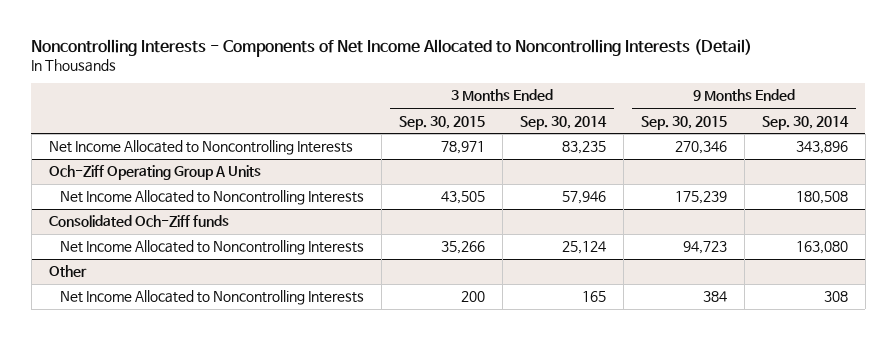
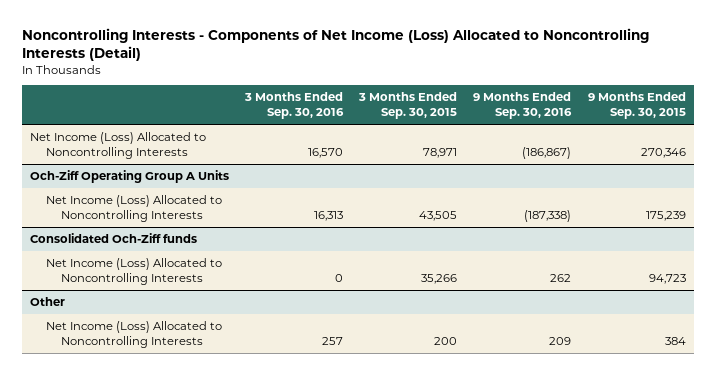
- Noncontrolling Interests - Components of Net Income Allocated to Noncontrolling Interests (Detail)
+ Noncontrolling Interests - Components of Net Income (Loss) Allocated to Noncontrolling Interests (Detail)
- | 3 Months Ended Sep. 30, 2015 | 3 Months Ended Sep. 30, 2014 | 9 Months Ended Sep. 30, 2015 | 9 Months Ended Sep. 30, 2014
+ | 3 Months Ended Sep. 30, 2016 | 3 Months Ended Sep. 30, 2015 | 9 Months Ended Sep. 30, 2016 | 9 Months Ended Sep. 30, 2015
- Net Income Allocated to Noncontrolling Interests | 78,971 | 83,235 | 270,346 | 343,896
+ Net Income (Loss) Allocated to Noncontrolling Interests | 16,570 | 78,971 | (186,867) | 270,346
@ Och-Ziff Operating Group A Units
- Net Income Allocated to Noncontrolling Interests | 43,505 | 57,946 | 175,239 | 180,508
+ Net Income (Loss) Allocated to Noncontrolling Interests | 16,313 | 43,505 | (187,338) | 175,239
@ Consolidated Och-Ziff funds
- Net Income Allocated to Noncontrolling Interests | 35,266 | 25,124 | 94,723 | 163,080
+ Net Income (Loss) Allocated to Noncontrolling Interests | 0 | 35,266 | 262 | 94,723
@ Other
- Net Income Allocated to Noncontrolling Interests | 200 | 165 | 384 | 308
+ Net Income (Loss) Allocated to Noncontrolling Interests | 257 | 200 | 209 | 384

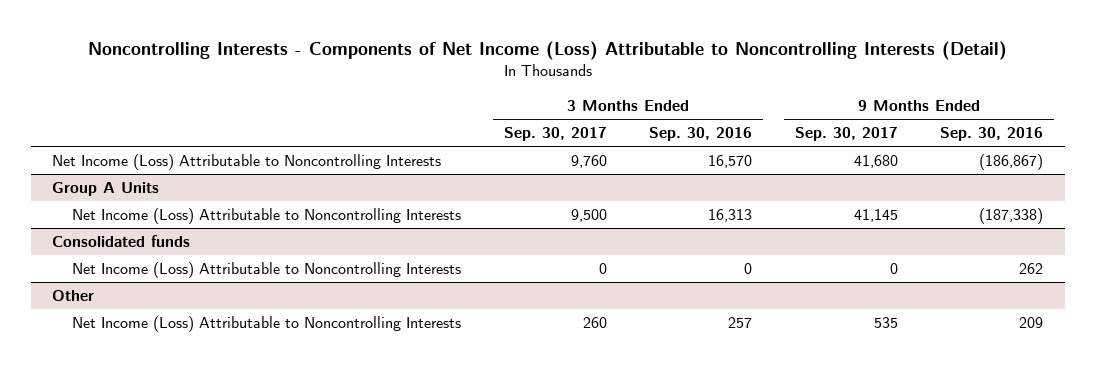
- Noncontrolling Interests - Components of Net Income (Loss) Allocated to Noncontrolling Interests (Detail)
+ Noncontrolling Interests - Components of Net Income (Loss) Attributable to Noncontrolling Interests (Detail)
- | 3 Months Ended Sep. 30, 2016 | 3 Months Ended Sep. 30, 2015 | 9 Months Ended Sep. 30, 2016 | 9 Months Ended Sep. 30, 2015
+ | 3 Months Ended Sep. 30, 2017 | 3 Months Ended Sep. 30, 2016 | 9 Months Ended Sep. 30, 2017 | 9 Months Ended Sep. 30, 2016
- Net Income (Loss) Allocated to Noncontrolling Interests | 16,570 | 78,971 | (186,867) | 270,346
- Och-Ziff Operating Group A Units
- Net Income (Loss) Allocated to Noncontrolling Interests | 16,313 | 43,505 | (187,338) | 175,239
- Consolidated Och-Ziff funds
- Net Income (Loss) Allocated to Noncontrolling Interests | 0 | 35,266 | 262 | 94,723
+ Net Income (Loss) Attributable to Noncontrolling Interests | 9,760 | 16,570 | 41,680 | (186,867)
+ Group A Units
+ Net Income (Loss) Attributable to Noncontrolling Interests | 9,500 | 16,313 | 41,145 | (187,338)
+ Consolidated funds
+ Net Income (Loss) Attributable to Noncontrolling Interests | 0 | 0 | 0 | 262
@ Other
- Net Income (Loss) Allocated to Noncontrolling Interests | 257 | 200 | 209 | 384
+ Net Income (Loss) Attributable to Noncontrolling Interests | 260 | 257 | 535 | 209

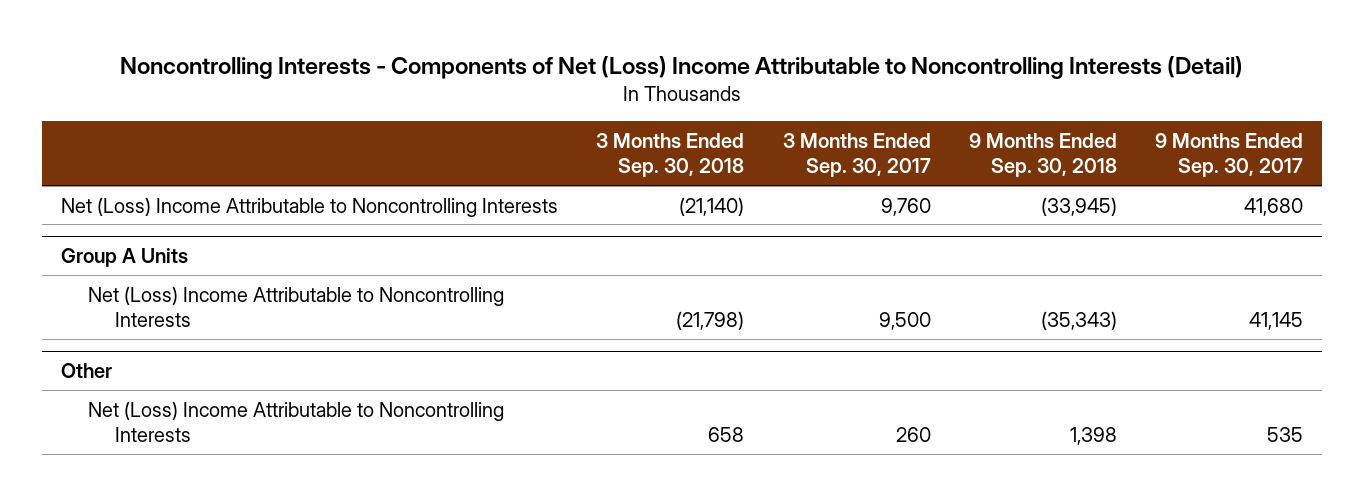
- Noncontrolling Interests - Components of Net Income (Loss) Attributable to Noncontrolling Interests (Detail)
+ Noncontrolling Interests - Components of Net (Loss) Income Attributable to Noncontrolling Interests (Detail)
- | 3 Months Ended Sep. 30, 2017 | 3 Months Ended Sep. 30, 2016 | 9 Months Ended Sep. 30, 2017 | 9 Months Ended Sep. 30, 2016
+ | 3 Months Ended Sep. 30, 2018 | 3 Months Ended Sep. 30, 2017 | 9 Months Ended Sep. 30, 2018 | 9 Months Ended Sep. 30, 2017
- Net Income (Loss) Attributable to Noncontrolling Interests | 9,760 | 16,570 | 41,680 | (186,867)
+ Net (Loss) Income Attributable to Noncontrolling Interests | (21,140) | 9,760 | (33,945) | 41,680
@ Group A Units
- Net Income (Loss) Attributable to Noncontrolling Interests | 9,500 | 16,313 | 41,145 | (187,338)
- Consolidated funds
- Net Income (Loss) Attributable to Noncontrolling Interests | 0 | 0 | 0 | 262
@ Group A Units
+ Net (Loss) Income Attributable to Noncontrolling Interests | (21,798) | 9,500 | (35,343) | 41,145
@ Other
- Net Income (Loss) Attributable to Noncontrolling Interests | 260 | 257 | 535 | 209
+ Net (Loss) Income Attributable to Noncontrolling Interests | 658 | 260 | 1,398 | 535

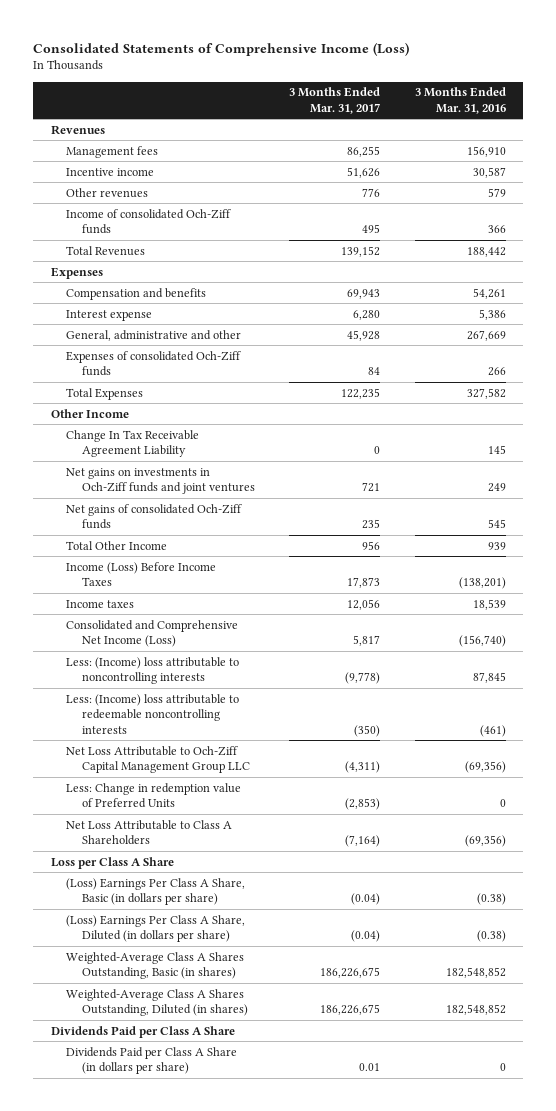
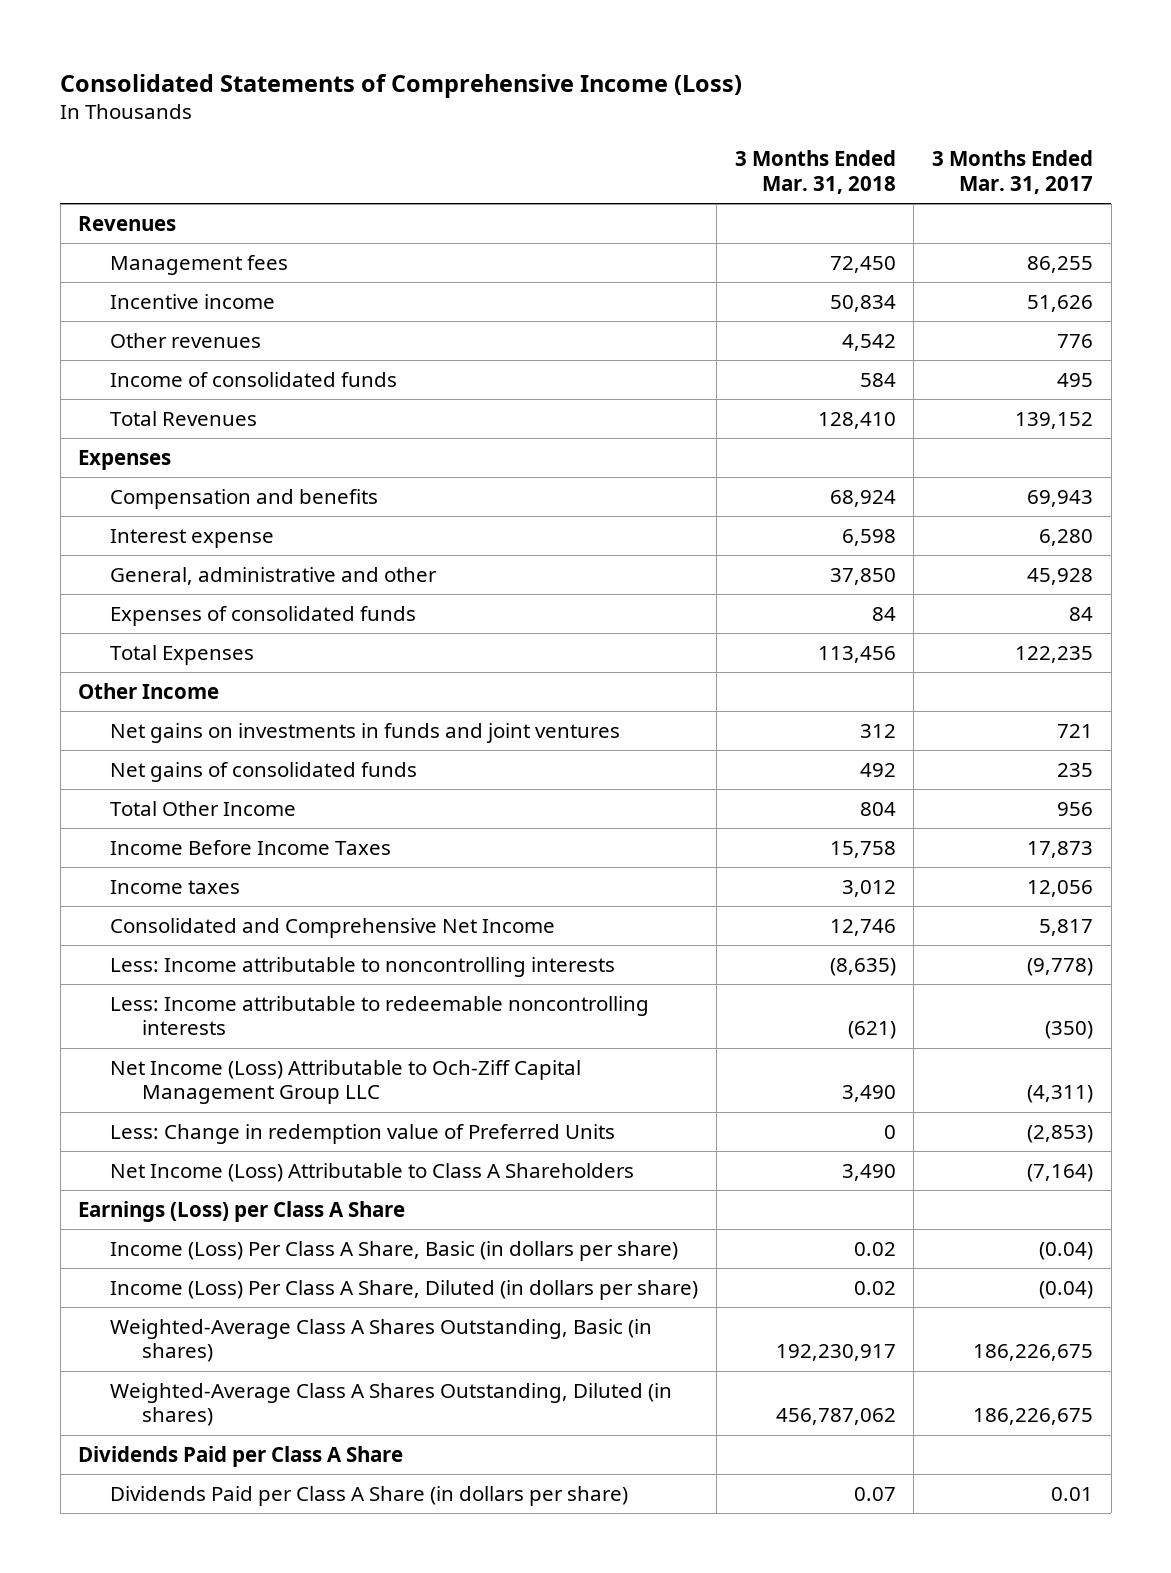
- | 3 Months Ended Mar. 31, 2017 | 3 Months Ended Mar. 31, 2016
+ | 3 Months Ended Mar. 31, 2018 | 3 Months Ended Mar. 31, 2017
- Income of consolidated Och-Ziff funds | 495 | 366
+ Income of consolidated funds | 584 | 495
- Expenses of consolidated Och-Ziff funds | 84 | 266
+ Expenses of consolidated funds | 84 | 84
- Change In Tax Receivable Agreement Liability | 0 | 145
- Net gains on investments in Och-Ziff funds and joint ventures | 721 | 249
- Net gains of consolidated Och-Ziff funds | 235 | 545
+ Net gains on investments in funds and joint ventures | 312 | 721
+ Net gains of consolidated funds | 492 | 235
- Income (Loss) Before Income Taxes | 17,873 | (138,201)
+ Income Before Income Taxes | 15,758 | 17,873
- Consolidated and Comprehensive Net Income (Loss) | 5,817 | (156,740)
- Less: (Income) loss attributable to noncontrolling interests | (9,778) | 87,845
- Less: (Income) loss attributable to redeemable noncontrolling interests | (350) | (461)
- Net Loss Attributable to Och-Ziff Capital Management Group LLC | (4,311) | (69,356)
+ Consolidated and Comprehensive Net Income | 12,746 | 5,817
+ Less: Income attributable to noncontrolling interests | (8,635) | (9,778)
+ Less: Income attributable to redeemable noncontrolling interests | (621) | (350)
+ Net Income (Loss) Attributable to Och-Ziff Capital Management Group LLC | 3,490 | (4,311)
- Net Loss Attributable to Class A Shareholders | (7,164) | (69,356)
- Loss per Class A Share
- (Loss) Earnings Per Class A Share, Basic (in dollars per share) | (0.04) | (0.38)
- (Loss) Earnings Per Class A Share, Diluted (in dollars per share) | (0.04) | (0.38)
+ Net Income (Loss) Attributable to Class A Shareholders | 3,490 | (7,164)
+ Earnings (Loss) per Class A Share
+ Income (Loss) Per Class A Share, Basic (in dollars per share) | 0.02 | (0.04)
+ Income (Loss) Per Class A Share, Diluted (in dollars per share) | 0.02 | (0.04)

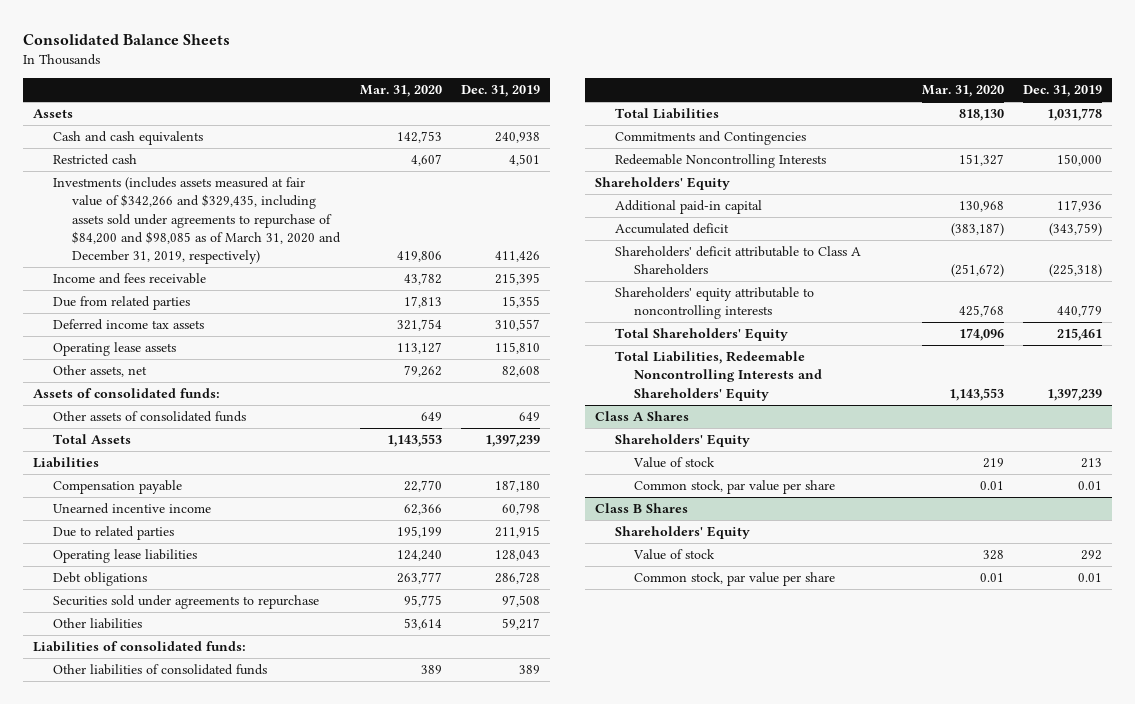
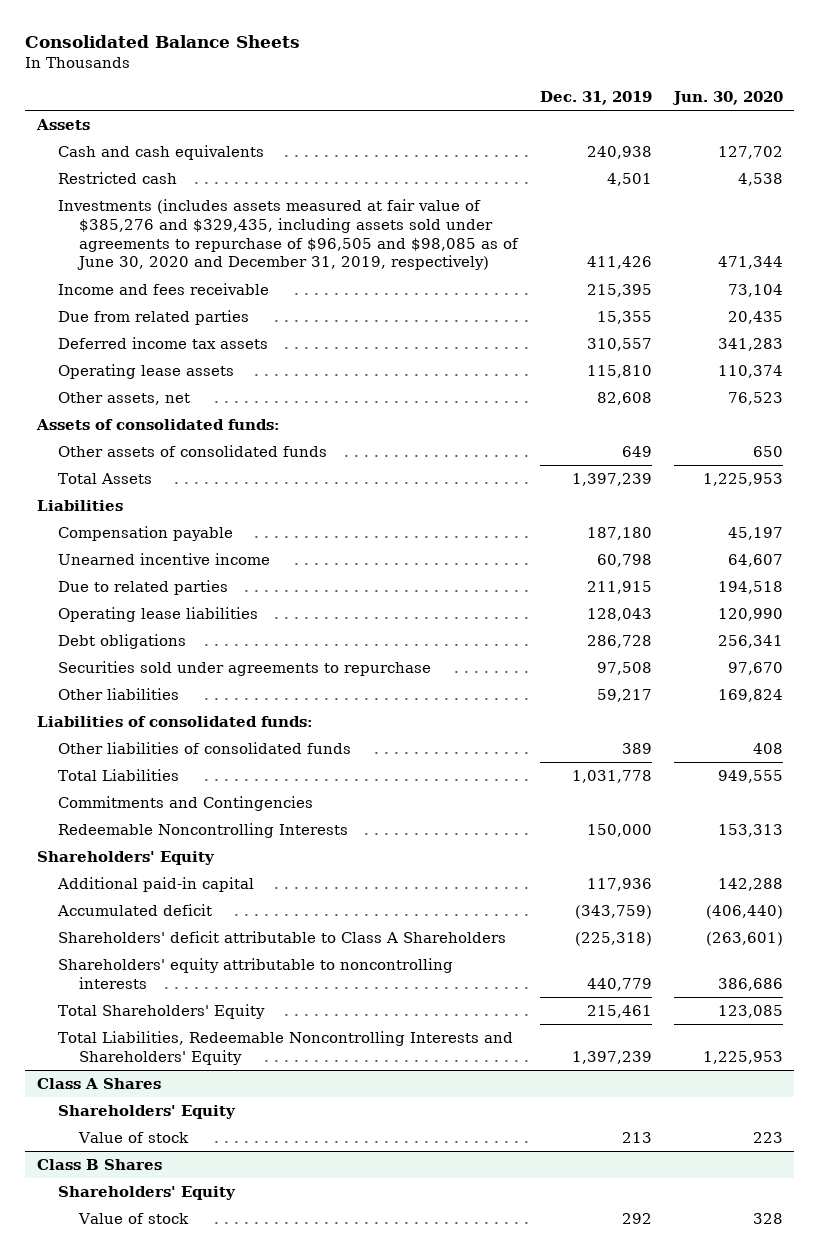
- | Mar. 31, 2020 | Dec. 31, 2019
+ | Dec. 31, 2019 | Jun. 30, 2020
- Investments (includes assets measured at fair value of $342,266 and $329,435, including assets sold under agreements to repurchase of $84,200 and $98,085 as of March 31, 2020 and December 31, 2019, respectively) | 419,806 | 411,426
+ Investments (includes assets measured at fair value of $385,276 and $329,435, including assets sold under agreements to repurchase of $96,505 and $98,085 as of June 30, 2020 and December 31, 2019, respectively) | 411,426 | 471,344
@ Class A Shares
- Common stock, par value per share | 0.01 | 0.01
@ Class B Shares
- Common stock, par value per share | 0.01 | 0.01

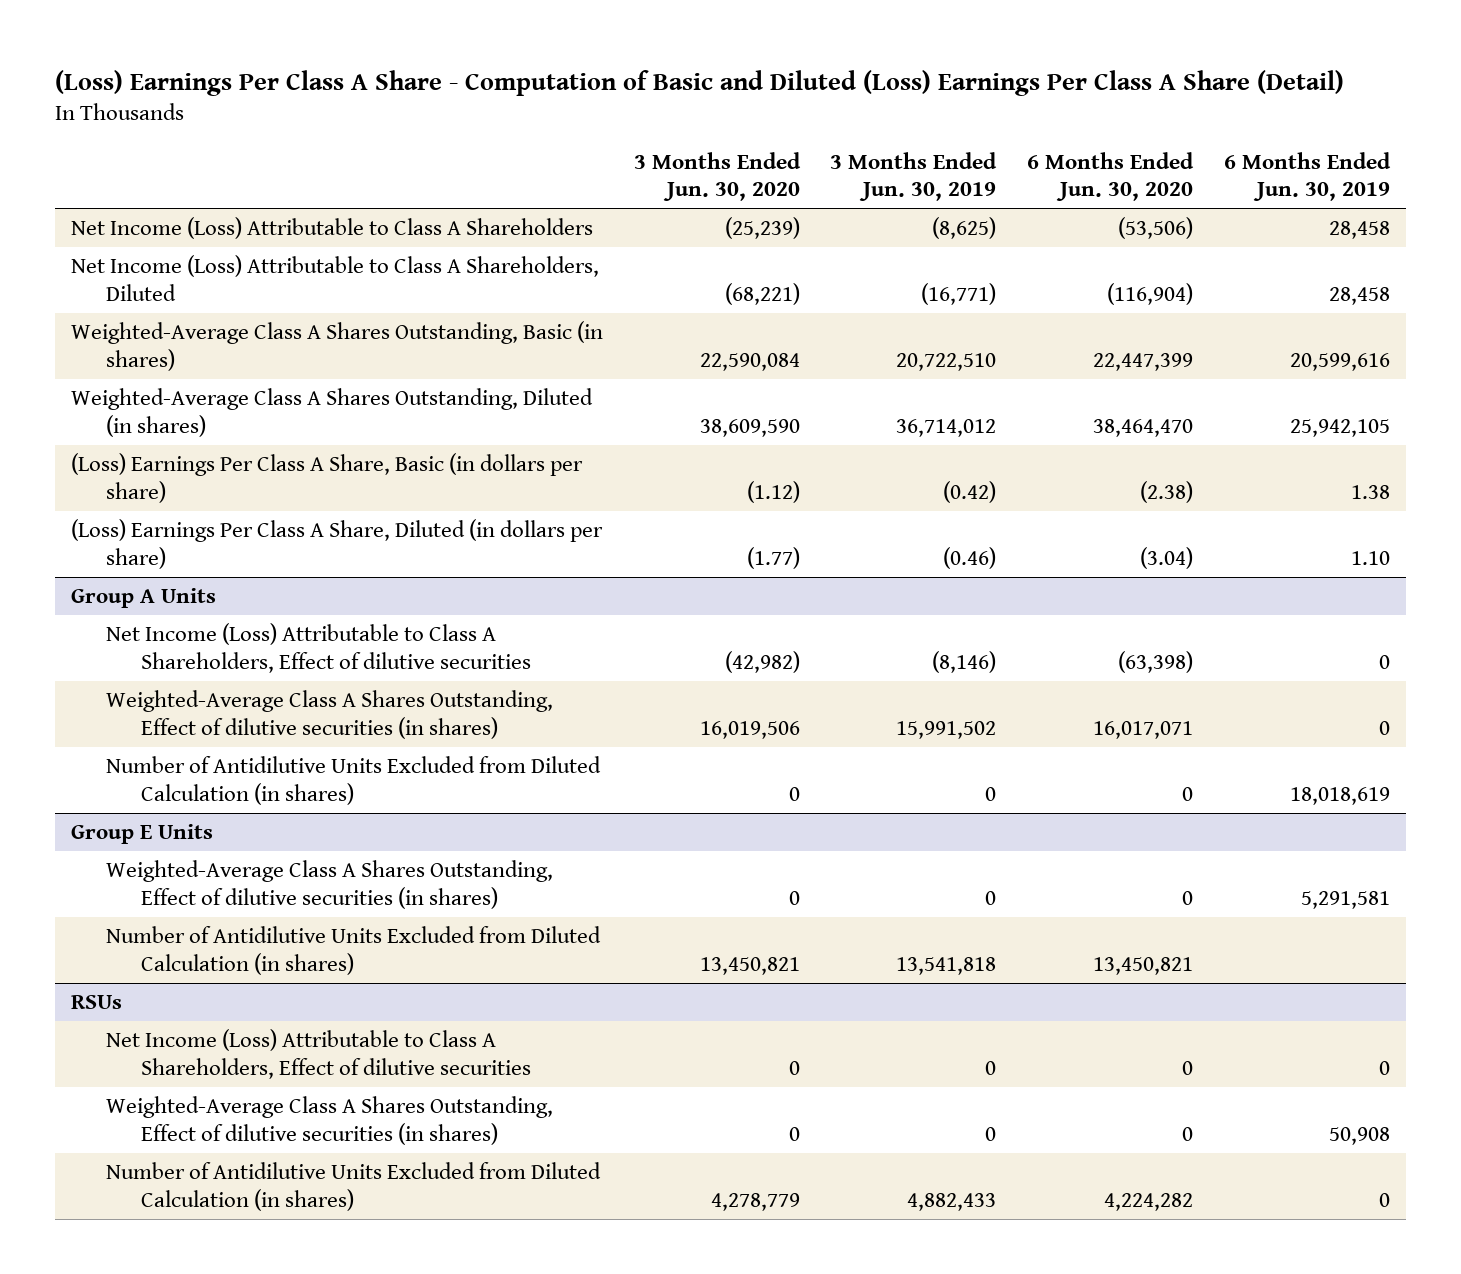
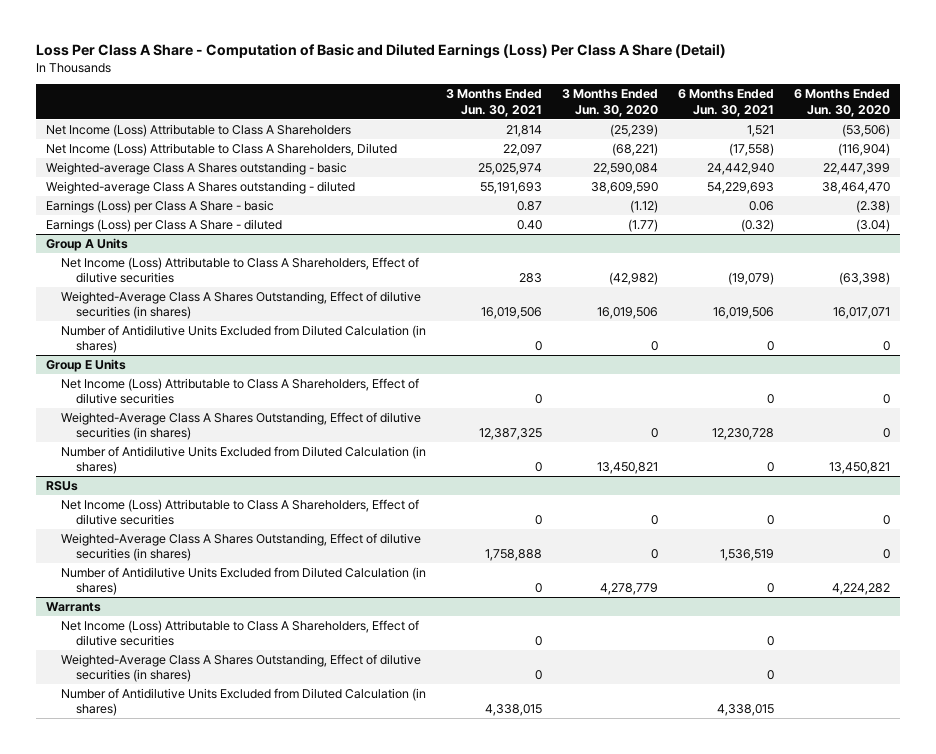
- (Loss) Earnings Per Class A Share - Computation of Basic and Diluted (Loss) Earnings Per Class A Share (Detail)
+ Loss Per Class A Share - Computation of Basic and Diluted Earnings (Loss) Per Class A Share (Detail)
- | 3 Months Ended Jun. 30, 2020 | 3 Months Ended Jun. 30, 2019 | 6 Months Ended Jun. 30, 2020 | 6 Months Ended Jun. 30, 2019
+ | 3 Months Ended Jun. 30, 2021 | 3 Months Ended Jun. 30, 2020 | 6 Months Ended Jun. 30, 2021 | 6 Months Ended Jun. 30, 2020
- Weighted-Average Class A Shares Outstanding, Basic (in shares) | 22,590,084 | 20,722,510 | 22,447,399 | 20,599,616
- Weighted-Average Class A Shares Outstanding, Diluted (in shares) | 38,609,590 | 36,714,012 | 38,464,470 | 25,942,105
- (Loss) Earnings Per Class A Share, Basic (in dollars per share) | (1.12) | (0.42) | (2.38) | 1.38
- (Loss) Earnings Per Class A Share, Diluted (in dollars per share) | (1.77) | (0.46) | (3.04) | 1.10
+ Weighted-average Class A Shares outstanding - basic | 25,025,974 | 22,590,084 | 24,442,940 | 22,447,399
+ Weighted-average Class A Shares outstanding - diluted | 55,191,693 | 38,609,590 | 54,229,693 | 38,464,470
+ Earnings (Loss) per Class A Share - basic | 0.87 | (1.12) | 0.06 | (2.38)
+ Earnings (Loss) per Class A Share - diluted | 0.40 | (1.77) | (0.32) | (3.04)
@ Group E Units
+ Net Income (Loss) Attributable to Class A Shareholders, Effect of dilutive securities | 0 | | 0 | 0
+ Warrants
+ Net Income (Loss) Attributable to Class A Shareholders, Effect of dilutive securities | 0 | | 0 |
+ Weighted-Average Class A Shares Outstanding, Effect of dilutive securities (in shares) | 0 | | 0 |
+ Number of Antidilutive Units Excluded from Diluted Calculation (in shares) | 4,338,015 | | 4,338,015 |

